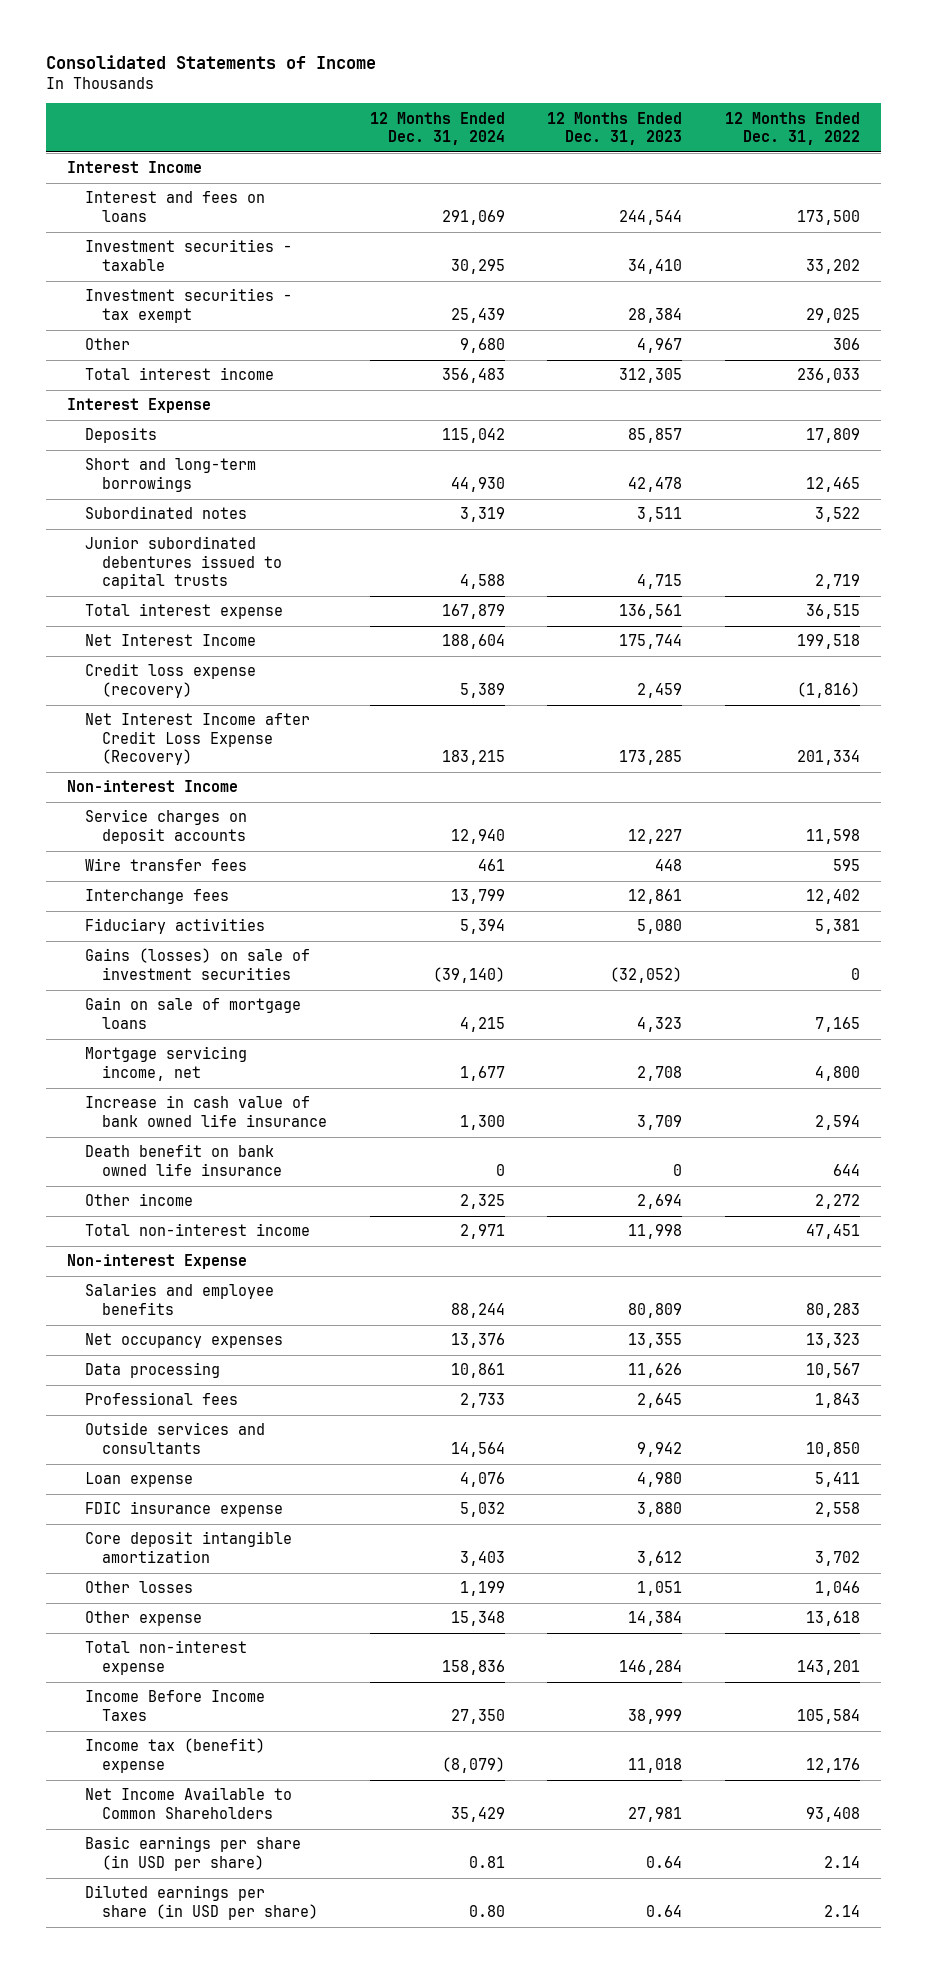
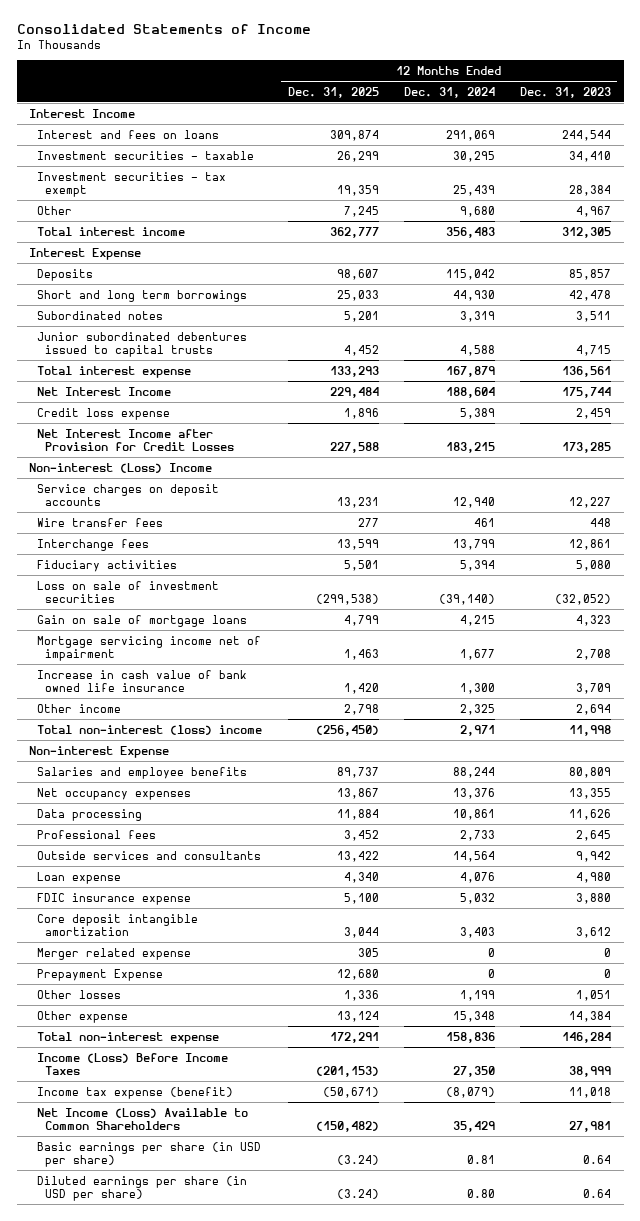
- | 12 Months Ended Dec. 31, 2024 | 12 Months Ended Dec. 31, 2023 | 12 Months Ended Dec. 31, 2022
+ | 12 Months Ended Dec. 31, 2025 | 12 Months Ended Dec. 31, 2024 | 12 Months Ended Dec. 31, 2023
- Short and long-term borrowings | 44,930 | 42,478 | 12,465
+ Short and long term borrowings | 25,033 | 44,930 | 42,478
- Credit loss expense (recovery) | 5,389 | 2,459 | (1,816)
- Net Interest Income after Credit Loss Expense (Recovery) | 183,215 | 173,285 | 201,334
- Non-interest Income
+ Credit loss expense | 1,896 | 5,389 | 2,459
+ Net Interest Income after Provision for Credit Losses | 227,588 | 183,215 | 173,285
+ Non-interest (Loss) Income
- Gains (losses) on sale of investment securities | (39,140) | (32,052) | 0
+ Loss on sale of investment securities | (299,538) | (39,140) | (32,052)
- Mortgage servicing income, net | 1,677 | 2,708 | 4,800
+ Mortgage servicing income net of impairment | 1,463 | 1,677 | 2,708
- Death benefit on bank owned life insurance | 0 | 0 | 644
- Total non-interest income | 2,971 | 11,998 | 47,451
+ Total non-interest (loss) income | (256,450) | 2,971 | 11,998
+ Merger related expense | 305 | 0 | 0
+ Prepayment Expense | 12,680 | 0 | 0
- Income Before Income Taxes | 27,350 | 38,999 | 105,584
- Income tax (benefit) expense | (8,079) | 11,018 | 12,176
- Net Income Available to Common Shareholders | 35,429 | 27,981 | 93,408
+ Income (Loss) Before Income Taxes | (201,153) | 27,350 | 38,999
+ Income tax expense (benefit) | (50,671) | (8,079) | 11,018
+ Net Income (Loss) Available to Common Shareholders | (150,482) | 35,429 | 27,981

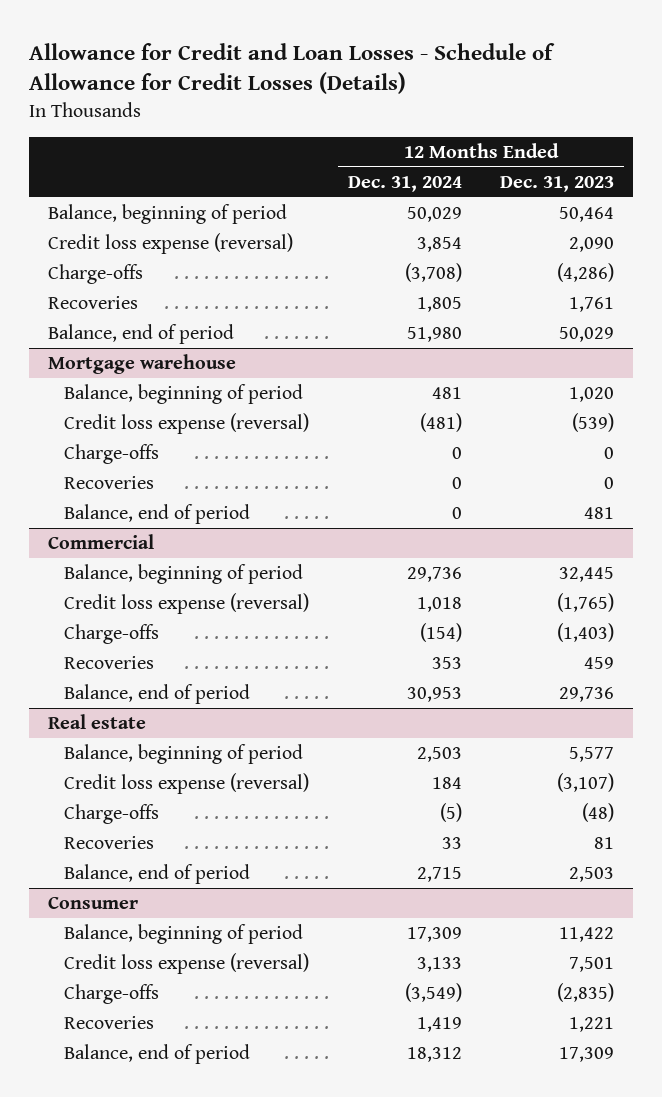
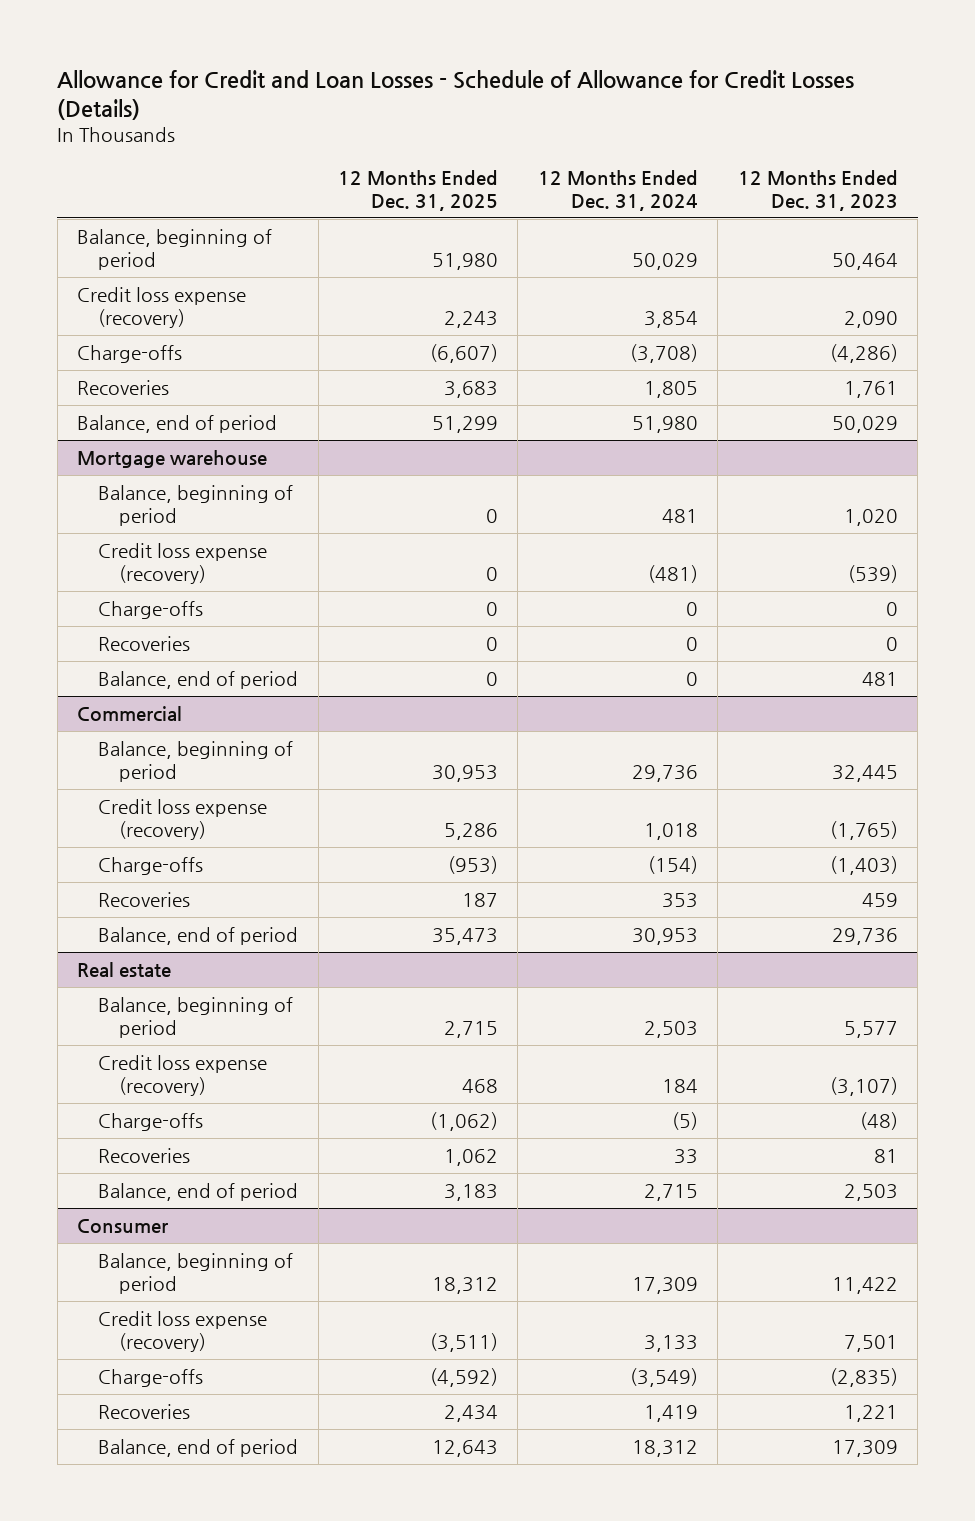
- | 12 Months Ended Dec. 31, 2024 | 12 Months Ended Dec. 31, 2023
+ | 12 Months Ended Dec. 31, 2025 | 12 Months Ended Dec. 31, 2024 | 12 Months Ended Dec. 31, 2023
- Credit loss expense (reversal) | 3,854 | 2,090
+ Credit loss expense (recovery) | 2,243 | 3,854 | 2,090
@ Mortgage warehouse
- Credit loss expense (reversal) | (481) | (539)
+ Credit loss expense (recovery) | 0 | (481) | (539)
@ Commercial
- Credit loss expense (reversal) | 1,018 | (1,765)
+ Credit loss expense (recovery) | 5,286 | 1,018 | (1,765)
@ Real estate
- Credit loss expense (reversal) | 184 | (3,107)
+ Credit loss expense (recovery) | 468 | 184 | (3,107)
@ Consumer
- Credit loss expense (reversal) | 3,133 | 7,501
+ Credit loss expense (recovery) | (3,511) | 3,133 | 7,501

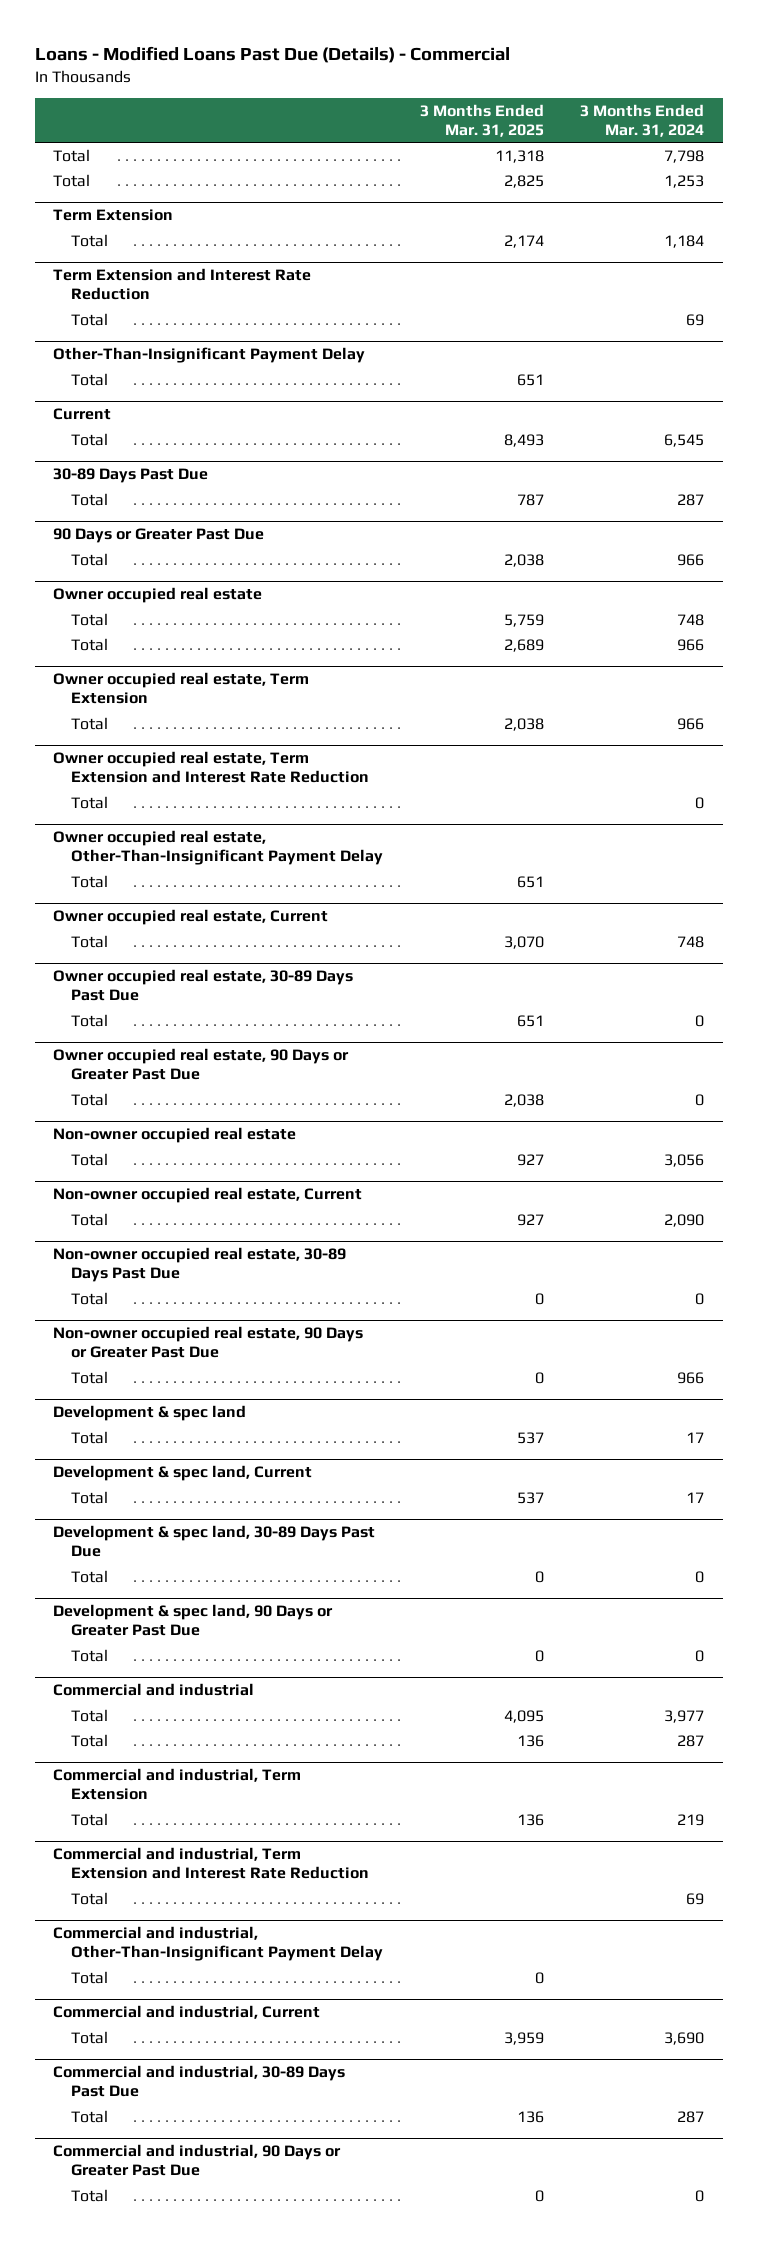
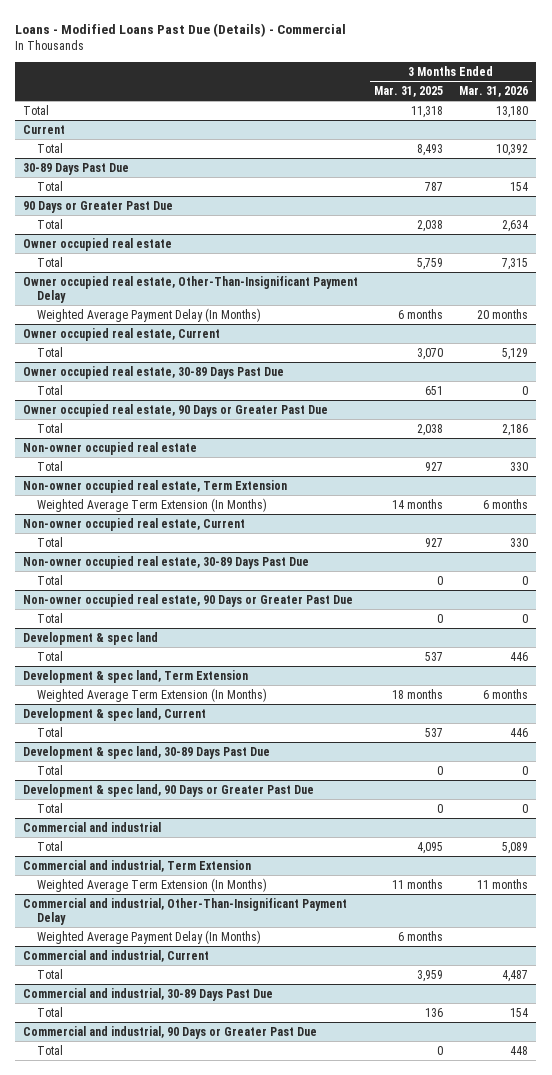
- | 3 Months Ended Mar. 31, 2025 | 3 Months Ended Mar. 31, 2024
+ | 3 Months Ended Mar. 31, 2025 | 3 Months Ended Mar. 31, 2026
- Total | 2,825 | 1,253
- Term Extension
- Total | 2,174 | 1,184
- Term Extension and Interest Rate Reduction
- Total | | 69
- Other-Than-Insignificant Payment Delay
- Total | 651 |
@ Owner occupied real estate
- Total | 2,689 | 966
- Owner occupied real estate, Term Extension
- Total | 2,038 | 966
- Owner occupied real estate, Term Extension and Interest Rate Reduction
- Total | | 0
@ Owner occupied real estate, Other-Than-Insignificant Payment Delay
- Total | 651 |
+ Weighted Average Payment Delay (In Months) | 6 months | 20 months
+ Non-owner occupied real estate, Term Extension
+ Weighted Average Term Extension (In Months) | 14 months | 6 months
+ Development & spec land, Term Extension
+ Weighted Average Term Extension (In Months) | 18 months | 6 months
@ Commercial and industrial
- Total | 136 | 287
@ Commercial and industrial, Term Extension
- Total | 136 | 219
- Commercial and industrial, Term Extension and Interest Rate Reduction
- Total | | 69
@ Commercial and industrial, Term Extension
+ Weighted Average Term Extension (In Months) | 11 months | 11 months
@ Commercial and industrial, Other-Than-Insignificant Payment Delay
- Total | 0 |
+ Weighted Average Payment Delay (In Months) | 6 months |

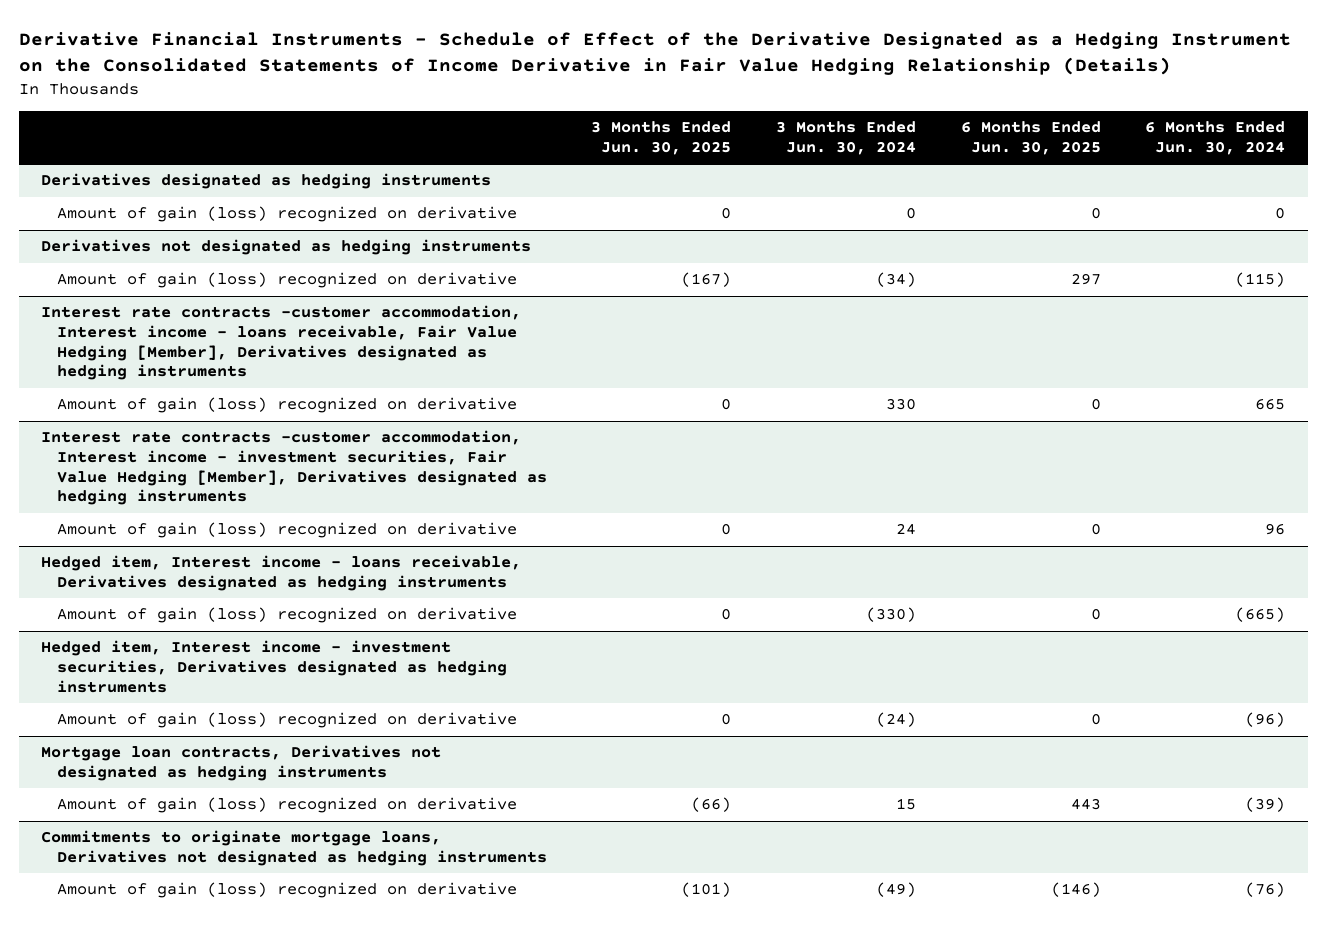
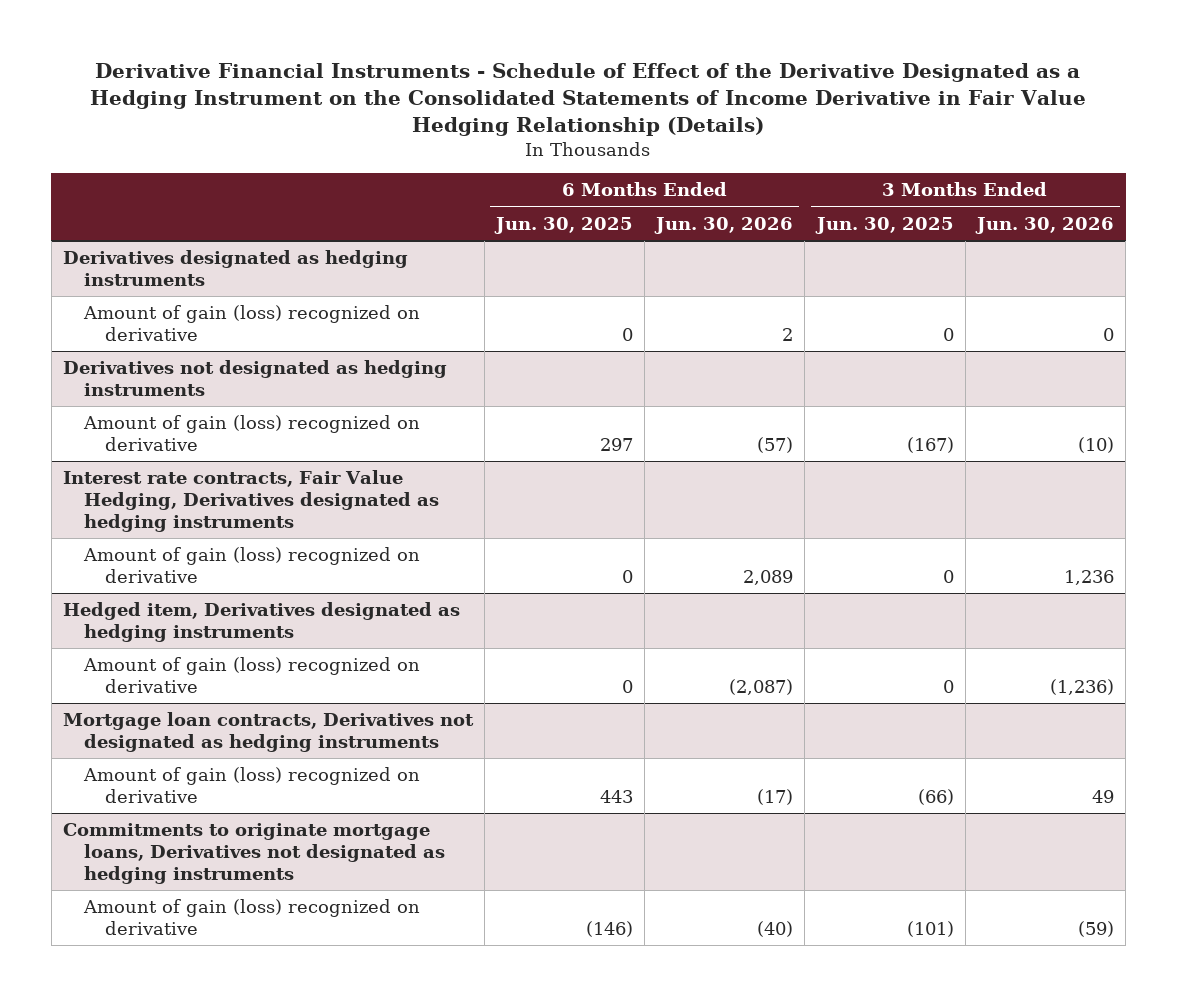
- | 3 Months Ended Jun. 30, 2025 | 3 Months Ended Jun. 30, 2024 | 6 Months Ended Jun. 30, 2025 | 6 Months Ended Jun. 30, 2024
+ | 6 Months Ended Jun. 30, 2025 | 6 Months Ended Jun. 30, 2026 | 3 Months Ended Jun. 30, 2025 | 3 Months Ended Jun. 30, 2026
- Interest rate contracts -customer accommodation, Interest income - loans receivable, Fair Value Hedging [Member], Derivatives designated as hedging instruments
- Amount of gain (loss) recognized on derivative | 0 | 330 | 0 | 665
- Interest rate contracts -customer accommodation, Interest income - investment securities, Fair Value Hedging [Member], Derivatives designated as hedging instruments
- Amount of gain (loss) recognized on derivative | 0 | 24 | 0 | 96
- Hedged item, Interest income - loans receivable, Derivatives designated as hedging instruments
+ Interest rate contracts, Fair Value Hedging, Derivatives designated as hedging instruments
- Hedged item, Interest income - investment securities, Derivatives designated as hedging instruments
+ Hedged item, Derivatives designated as hedging instruments

